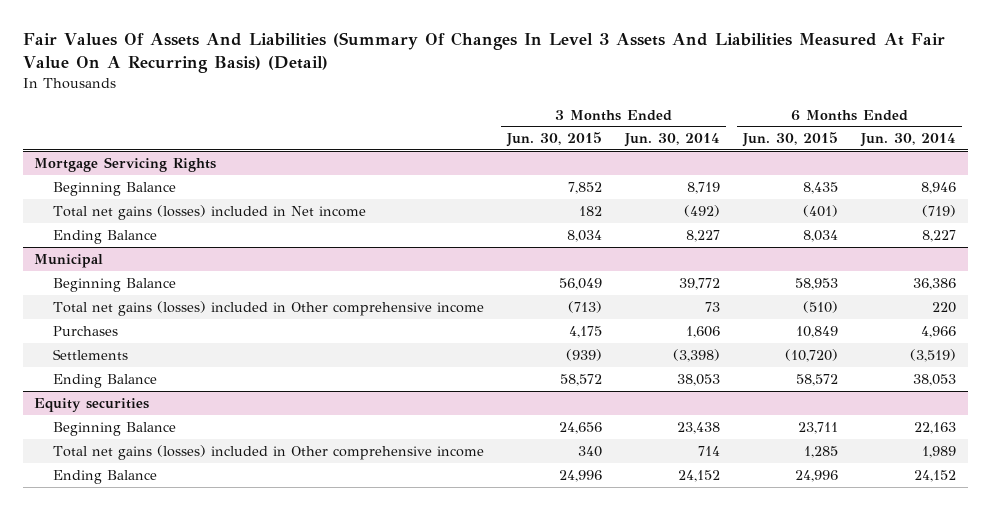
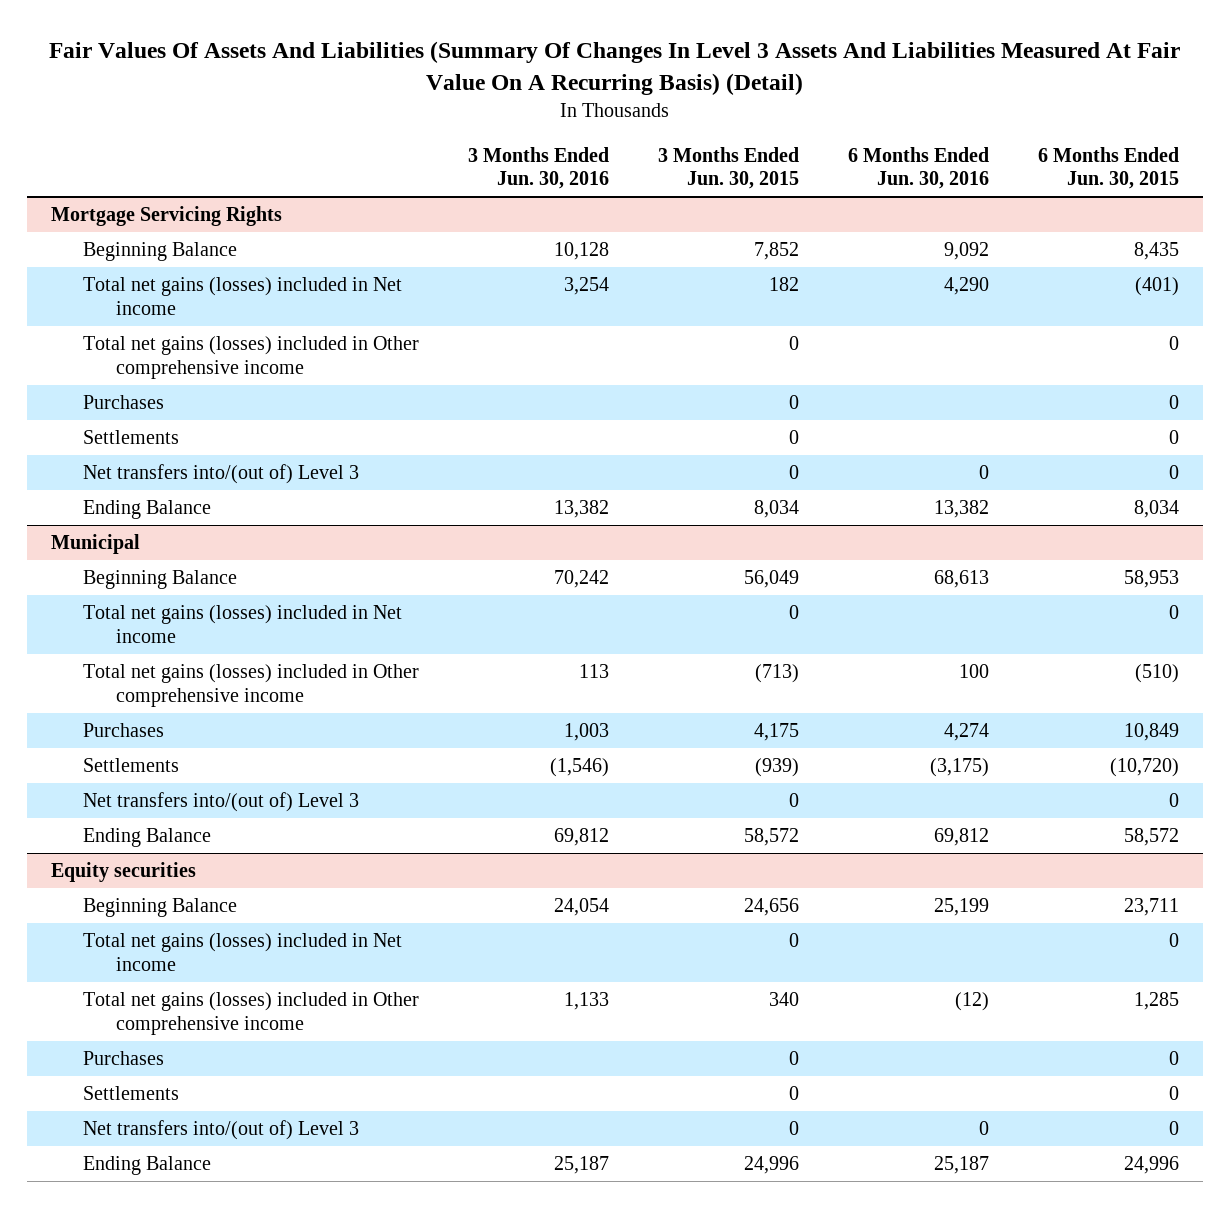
- | 3 Months Ended Jun. 30, 2015 | 3 Months Ended Jun. 30, 2014 | 6 Months Ended Jun. 30, 2015 | 6 Months Ended Jun. 30, 2014
+ | 3 Months Ended Jun. 30, 2016 | 3 Months Ended Jun. 30, 2015 | 6 Months Ended Jun. 30, 2016 | 6 Months Ended Jun. 30, 2015
@ Mortgage Servicing Rights
+ Total net gains (losses) included in Other comprehensive income | | 0 | | 0
+ Purchases | | 0 | | 0
+ Settlements | | 0 | | 0
+ Net transfers into/(out of) Level 3 | | 0 | 0 | 0
@ Municipal
+ Total net gains (losses) included in Net income | | 0 | | 0
+ Net transfers into/(out of) Level 3 | | 0 | | 0
@ Equity securities
+ Total net gains (losses) included in Net income | | 0 | | 0
+ Purchases | | 0 | | 0
+ Settlements | | 0 | | 0
+ Net transfers into/(out of) Level 3 | | 0 | 0 | 0

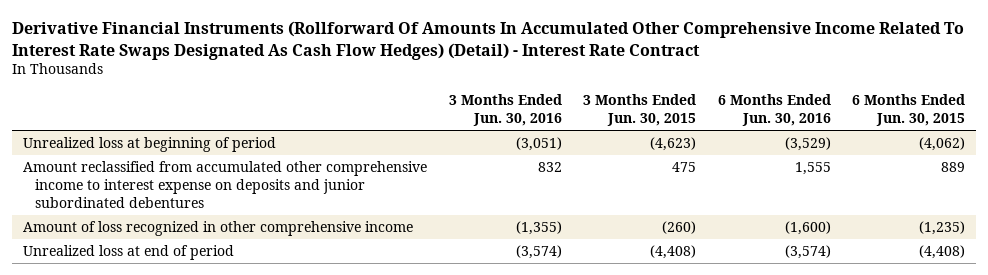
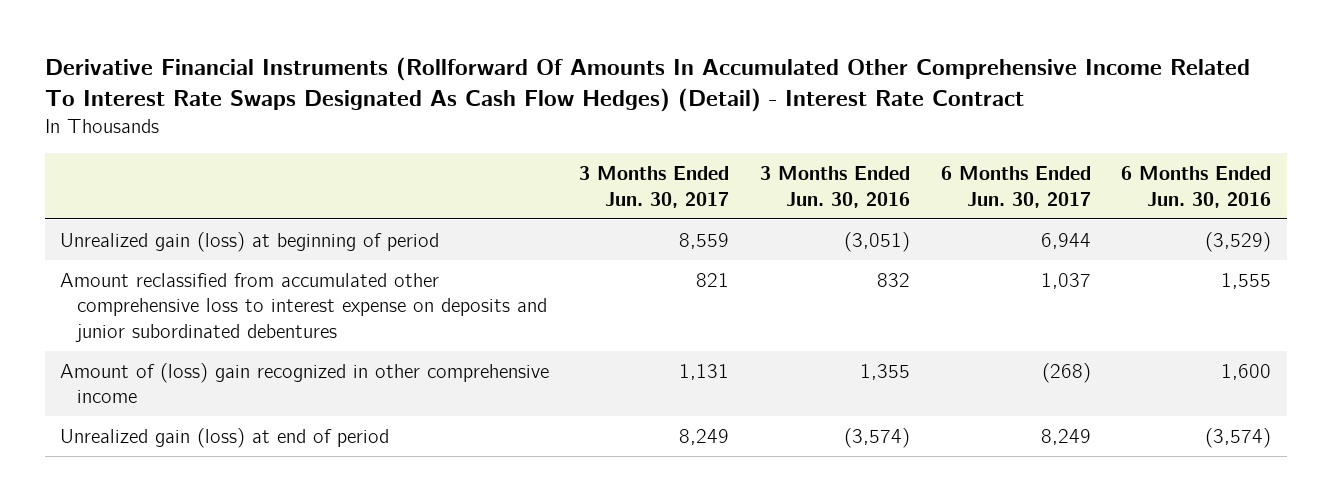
- | 3 Months Ended Jun. 30, 2016 | 3 Months Ended Jun. 30, 2015 | 6 Months Ended Jun. 30, 2016 | 6 Months Ended Jun. 30, 2015
+ | 3 Months Ended Jun. 30, 2017 | 3 Months Ended Jun. 30, 2016 | 6 Months Ended Jun. 30, 2017 | 6 Months Ended Jun. 30, 2016
- Unrealized loss at beginning of period | (3,051) | (4,623) | (3,529) | (4,062)
- Amount reclassified from accumulated other comprehensive income to interest expense on deposits and junior subordinated debentures | 832 | 475 | 1,555 | 889
- Amount of loss recognized in other comprehensive income | (1,355) | (260) | (1,600) | (1,235)
- Unrealized loss at end of period | (3,574) | (4,408) | (3,574) | (4,408)
+ Unrealized gain (loss) at beginning of period | 8,559 | (3,051) | 6,944 | (3,529)
+ Amount reclassified from accumulated other comprehensive loss to interest expense on deposits and junior subordinated debentures | 821 | 832 | 1,037 | 1,555
+ Amount of (loss) gain recognized in other comprehensive income | 1,131 | 1,355 | (268) | 1,600
+ Unrealized gain (loss) at end of period | 8,249 | (3,574) | 8,249 | (3,574)

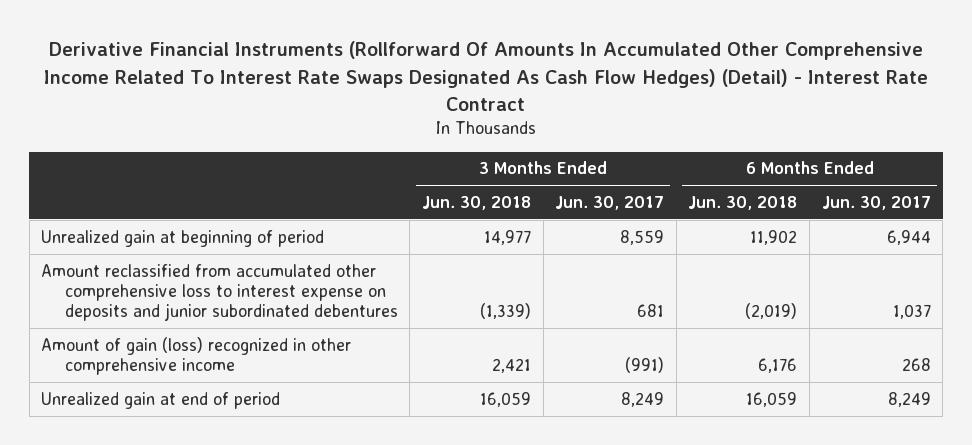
- | 3 Months Ended Jun. 30, 2017 | 3 Months Ended Jun. 30, 2016 | 6 Months Ended Jun. 30, 2017 | 6 Months Ended Jun. 30, 2016
+ | 3 Months Ended Jun. 30, 2018 | 3 Months Ended Jun. 30, 2017 | 6 Months Ended Jun. 30, 2018 | 6 Months Ended Jun. 30, 2017
- Unrealized gain (loss) at beginning of period | 8,559 | (3,051) | 6,944 | (3,529)
- Amount reclassified from accumulated other comprehensive loss to interest expense on deposits and junior subordinated debentures | 821 | 832 | 1,037 | 1,555
- Amount of (loss) gain recognized in other comprehensive income | 1,131 | 1,355 | (268) | 1,600
- Unrealized gain (loss) at end of period | 8,249 | (3,574) | 8,249 | (3,574)
+ Unrealized gain at beginning of period | 14,977 | 8,559 | 11,902 | 6,944
+ Amount reclassified from accumulated other comprehensive loss to interest expense on deposits and junior subordinated debentures | (1,339) | 681 | (2,019) | 1,037
+ Amount of gain (loss) recognized in other comprehensive income | 2,421 | (991) | 6,176 | 268
+ Unrealized gain at end of period | 16,059 | 8,249 | 16,059 | 8,249

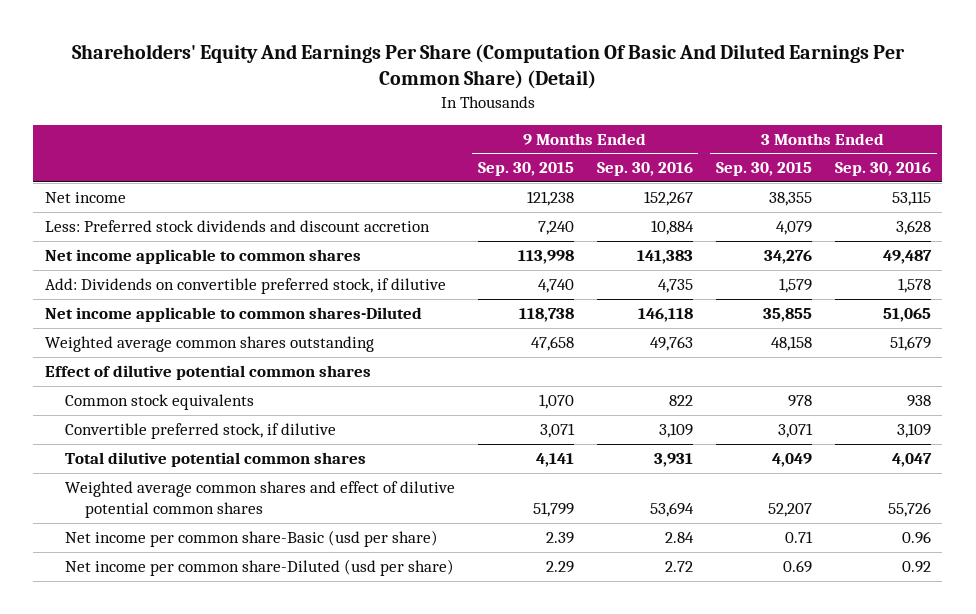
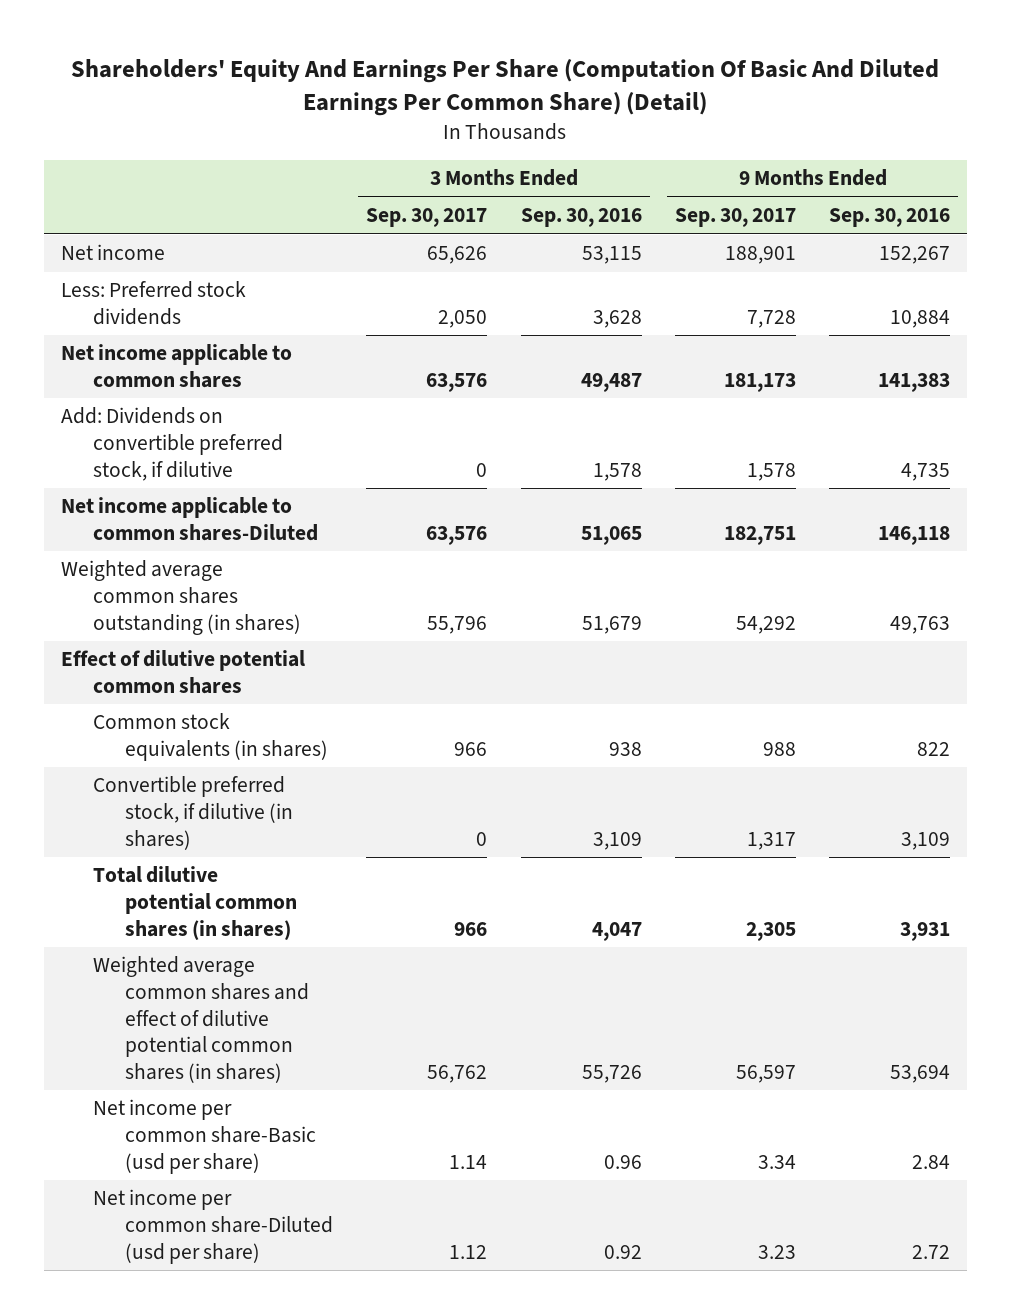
- | 9 Months Ended Sep. 30, 2015 | 9 Months Ended Sep. 30, 2016 | 3 Months Ended Sep. 30, 2015 | 3 Months Ended Sep. 30, 2016
+ | 3 Months Ended Sep. 30, 2017 | 3 Months Ended Sep. 30, 2016 | 9 Months Ended Sep. 30, 2017 | 9 Months Ended Sep. 30, 2016
- Less: Preferred stock dividends and discount accretion | 7,240 | 10,884 | 4,079 | 3,628
+ Less: Preferred stock dividends | 2,050 | 3,628 | 7,728 | 10,884
- Weighted average common shares outstanding | 47,658 | 49,763 | 48,158 | 51,679
+ Weighted average common shares outstanding (in shares) | 55,796 | 51,679 | 54,292 | 49,763
- Common stock equivalents | 1,070 | 822 | 978 | 938
- Convertible preferred stock, if dilutive | 3,071 | 3,109 | 3,071 | 3,109
- Total dilutive potential common shares | 4,141 | 3,931 | 4,049 | 4,047
- Weighted average common shares and effect of dilutive potential common shares | 51,799 | 53,694 | 52,207 | 55,726
+ Common stock equivalents (in shares) | 966 | 938 | 988 | 822
+ Convertible preferred stock, if dilutive (in shares) | 0 | 3,109 | 1,317 | 3,109
+ Total dilutive potential common shares (in shares) | 966 | 4,047 | 2,305 | 3,931
+ Weighted average common shares and effect of dilutive potential common shares (in shares) | 56,762 | 55,726 | 56,597 | 53,694

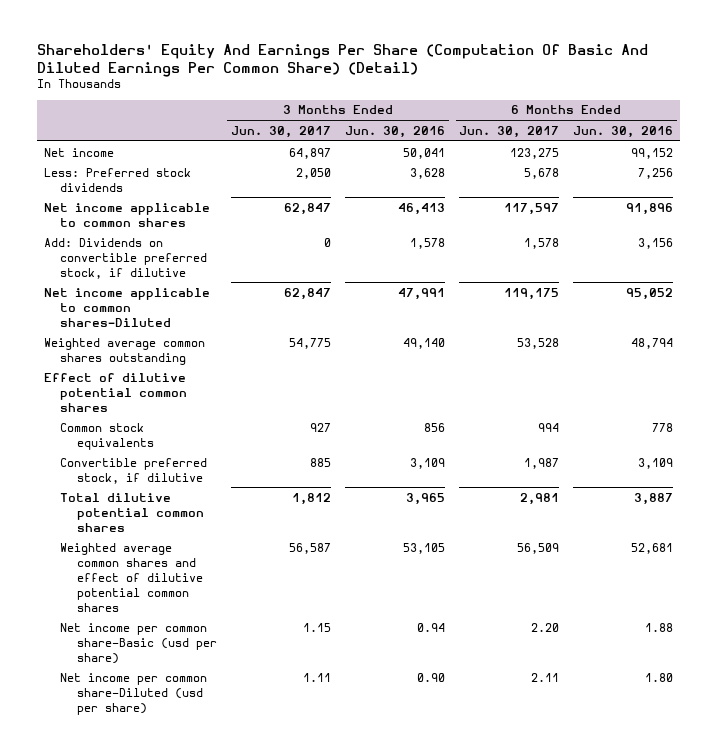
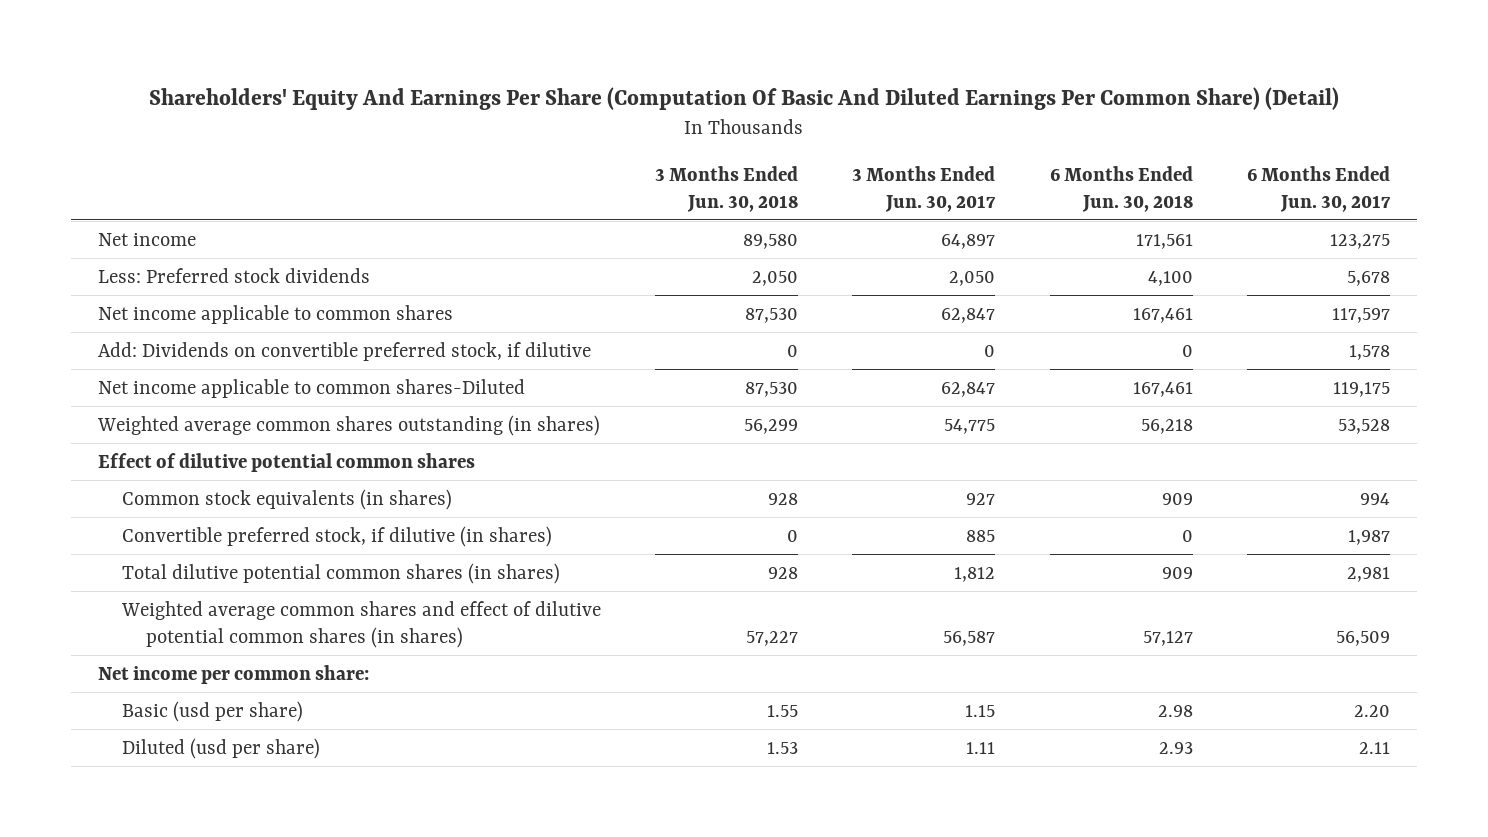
- | 3 Months Ended Jun. 30, 2017 | 3 Months Ended Jun. 30, 2016 | 6 Months Ended Jun. 30, 2017 | 6 Months Ended Jun. 30, 2016
+ | 3 Months Ended Jun. 30, 2018 | 3 Months Ended Jun. 30, 2017 | 6 Months Ended Jun. 30, 2018 | 6 Months Ended Jun. 30, 2017
- Weighted average common shares outstanding | 54,775 | 49,140 | 53,528 | 48,794
+ Weighted average common shares outstanding (in shares) | 56,299 | 54,775 | 56,218 | 53,528
- Common stock equivalents | 927 | 856 | 994 | 778
- Convertible preferred stock, if dilutive | 885 | 3,109 | 1,987 | 3,109
- Total dilutive potential common shares | 1,812 | 3,965 | 2,981 | 3,887
- Weighted average common shares and effect of dilutive potential common shares | 56,587 | 53,105 | 56,509 | 52,681
- Net income per common share-Basic (usd per share) | 1.15 | 0.94 | 2.20 | 1.88
- Net income per common share-Diluted (usd per share) | 1.11 | 0.90 | 2.11 | 1.80
+ Common stock equivalents (in shares) | 928 | 927 | 909 | 994
+ Convertible preferred stock, if dilutive (in shares) | 0 | 885 | 0 | 1,987
+ Total dilutive potential common shares (in shares) | 928 | 1,812 | 909 | 2,981
+ Weighted average common shares and effect of dilutive potential common shares (in shares) | 57,227 | 56,587 | 57,127 | 56,509
+ Net income per common share:
+ Basic (usd per share) | 1.55 | 1.15 | 2.98 | 2.20
+ Diluted (usd per share) | 1.53 | 1.11 | 2.93 | 2.11

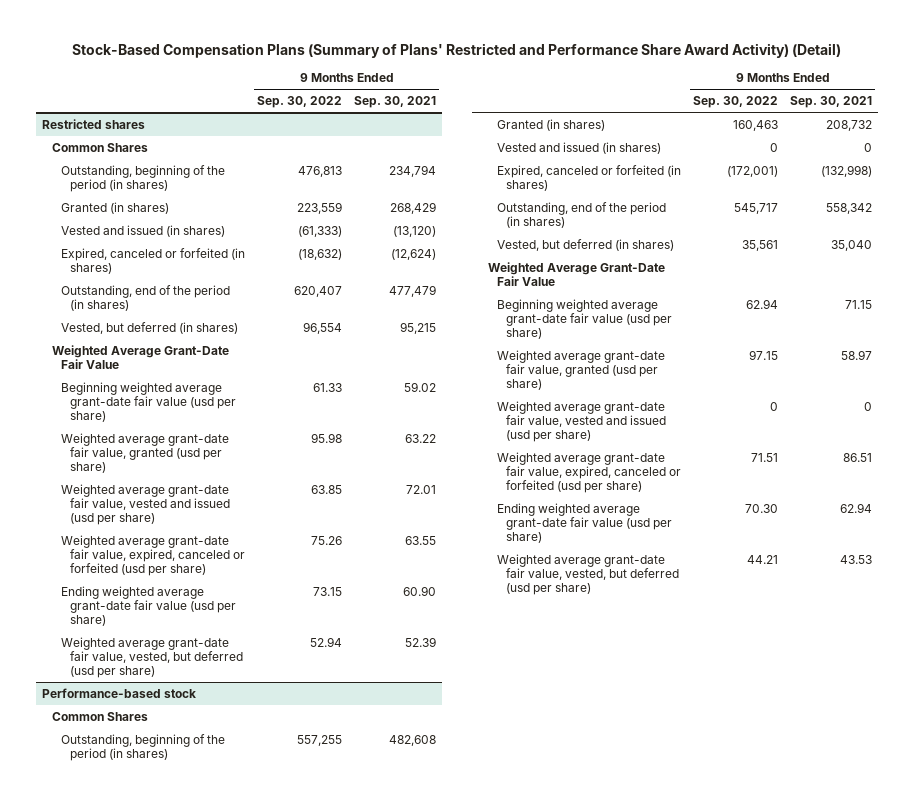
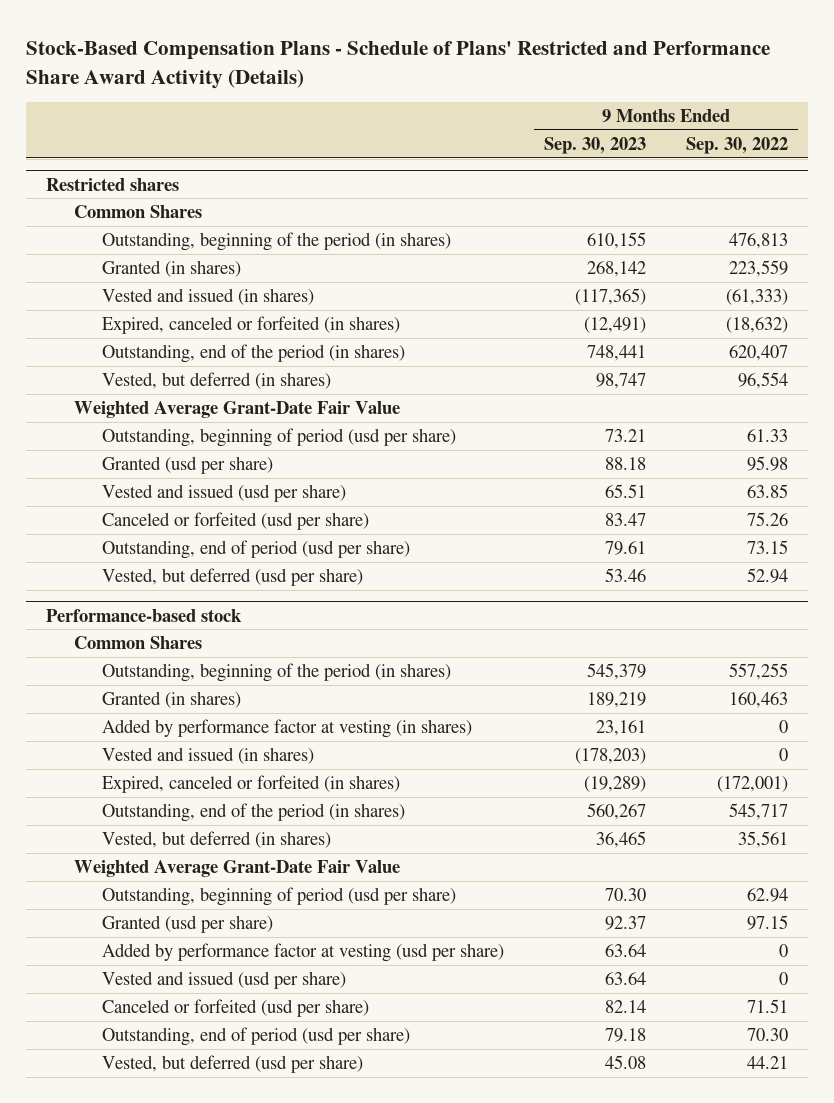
- Stock-Based Compensation Plans (Summary of Plans' Restricted and Performance Share Award Activity) (Detail)
+ Stock-Based Compensation Plans - Schedule of Plans' Restricted and Performance Share Award Activity (Details)
- | 9 Months Ended Sep. 30, 2022 | 9 Months Ended Sep. 30, 2021
+ | 9 Months Ended Sep. 30, 2023 | 9 Months Ended Sep. 30, 2022
@ Restricted shares
- Beginning weighted average grant-date fair value (usd per share) | 61.33 | 59.02
- Weighted average grant-date fair value, granted (usd per share) | 95.98 | 63.22
- Weighted average grant-date fair value, vested and issued (usd per share) | 63.85 | 72.01
- Weighted average grant-date fair value, expired, canceled or forfeited (usd per share) | 75.26 | 63.55
- Ending weighted average grant-date fair value (usd per share) | 73.15 | 60.90
- Weighted average grant-date fair value, vested, but deferred (usd per share) | 52.94 | 52.39
+ Outstanding, beginning of period (usd per share) | 73.21 | 61.33
+ Granted (usd per share) | 88.18 | 95.98
+ Vested and issued (usd per share) | 65.51 | 63.85
+ Canceled or forfeited (usd per share) | 83.47 | 75.26
+ Outstanding, end of period (usd per share) | 79.61 | 73.15
+ Vested, but deferred (usd per share) | 53.46 | 52.94
@ Performance-based stock
+ Added by performance factor at vesting (in shares) | 23,161 | 0
- Beginning weighted average grant-date fair value (usd per share) | 62.94 | 71.15
- Weighted average grant-date fair value, granted (usd per share) | 97.15 | 58.97
- Weighted average grant-date fair value, vested and issued (usd per share) | 0 | 0
- Weighted average grant-date fair value, expired, canceled or forfeited (usd per share) | 71.51 | 86.51
- Ending weighted average grant-date fair value (usd per share) | 70.30 | 62.94
- Weighted average grant-date fair value, vested, but deferred (usd per share) | 44.21 | 43.53
+ Outstanding, beginning of period (usd per share) | 70.30 | 62.94
+ Granted (usd per share) | 92.37 | 97.15
+ Added by performance factor at vesting (usd per share) | 63.64 | 0
+ Vested and issued (usd per share) | 63.64 | 0
+ Canceled or forfeited (usd per share) | 82.14 | 71.51
+ Outstanding, end of period (usd per share) | 79.18 | 70.30
+ Vested, but deferred (usd per share) | 45.08 | 44.21

